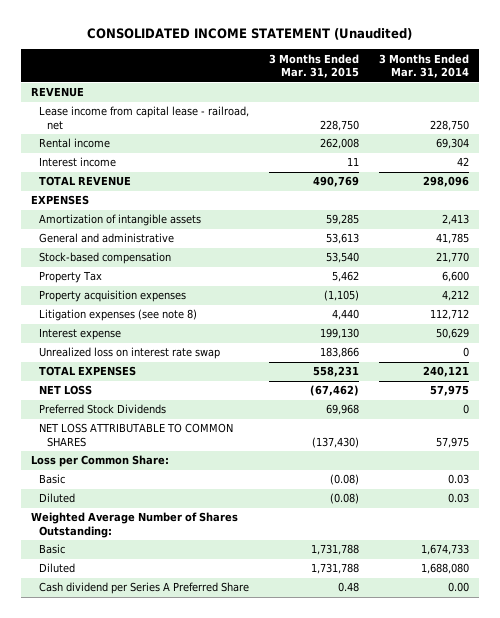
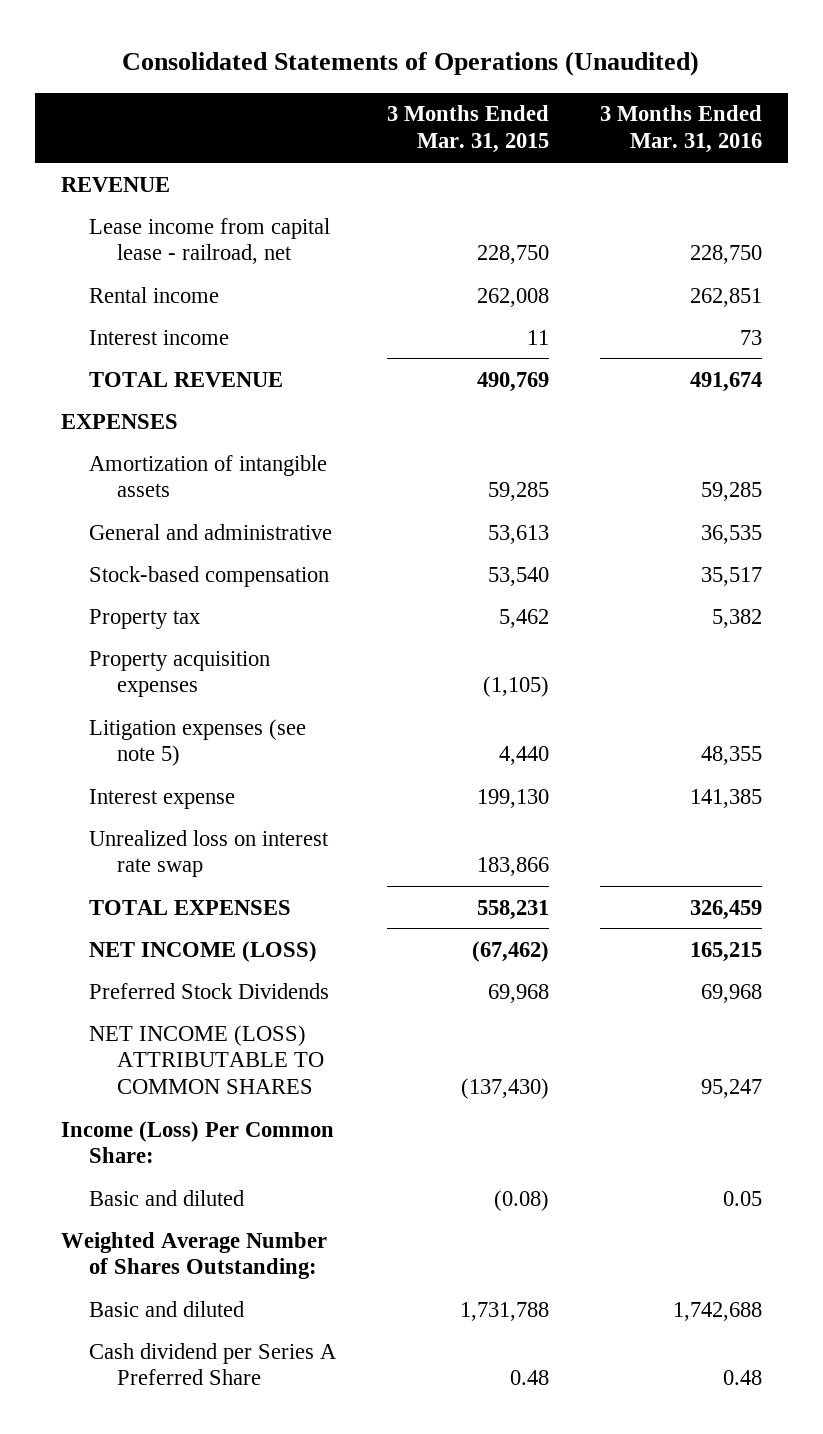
- CONSOLIDATED INCOME STATEMENT (Unaudited)
+ Consolidated Statements of Operations (Unaudited)
- | 3 Months Ended Mar. 31, 2015 | 3 Months Ended Mar. 31, 2014
+ | 3 Months Ended Mar. 31, 2015 | 3 Months Ended Mar. 31, 2016
- Property Tax | 5,462 | 6,600
+ Property tax | 5,462 | 5,382
- Litigation expenses (see note 8) | 4,440 | 112,712
+ Litigation expenses (see note 5) | 4,440 | 48,355
- NET LOSS | (67,462) | 57,975
+ NET INCOME (LOSS) | (67,462) | 165,215
- NET LOSS ATTRIBUTABLE TO COMMON SHARES | (137,430) | 57,975
- Loss per Common Share:
- Basic | (0.08) | 0.03
- Diluted | (0.08) | 0.03
+ NET INCOME (LOSS) ATTRIBUTABLE TO COMMON SHARES | (137,430) | 95,247
+ Income (Loss) Per Common Share:
+ Basic and diluted | (0.08) | 0.05
- Basic | 1,731,788 | 1,674,733
- Diluted | 1,731,788 | 1,688,080
+ Basic and diluted | 1,731,788 | 1,742,688

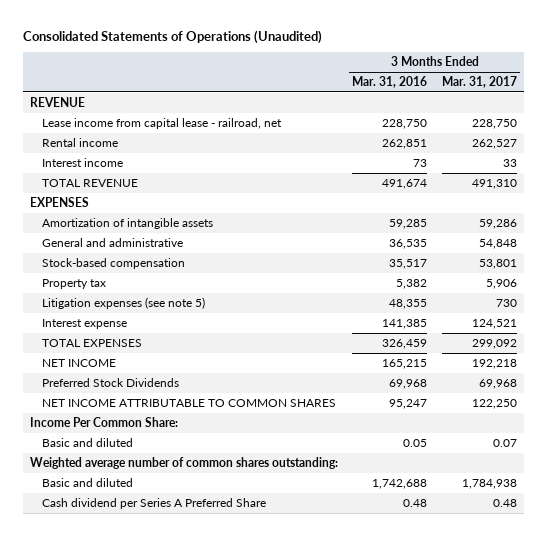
- | 3 Months Ended Mar. 31, 2015 | 3 Months Ended Mar. 31, 2016
+ | 3 Months Ended Mar. 31, 2016 | 3 Months Ended Mar. 31, 2017
- Property acquisition expenses | (1,105) |
- Unrealized loss on interest rate swap | 183,866 |
- NET INCOME (LOSS) | (67,462) | 165,215
+ NET INCOME | 165,215 | 192,218
- NET INCOME (LOSS) ATTRIBUTABLE TO COMMON SHARES | (137,430) | 95,247
- Income (Loss) Per Common Share:
+ NET INCOME ATTRIBUTABLE TO COMMON SHARES | 95,247 | 122,250
+ Income Per Common Share:
- Weighted Average Number of Shares Outstanding:
+ Weighted average number of common shares outstanding:

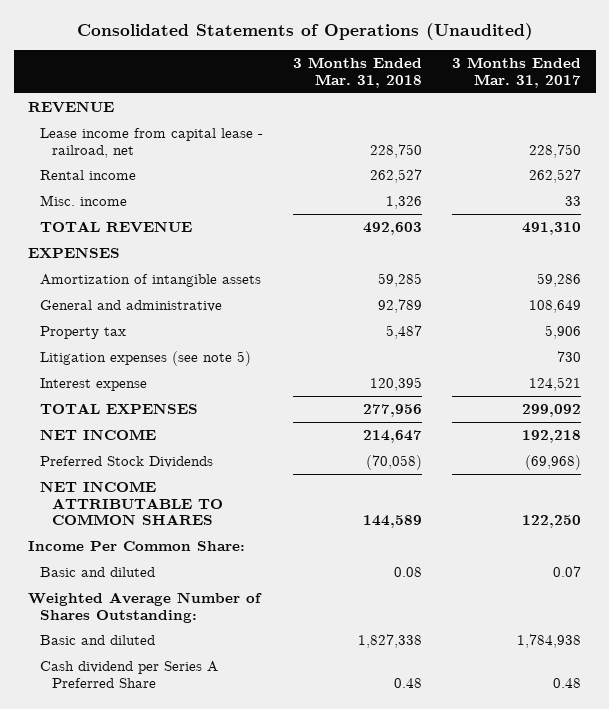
- | 3 Months Ended Mar. 31, 2016 | 3 Months Ended Mar. 31, 2017
+ | 3 Months Ended Mar. 31, 2018 | 3 Months Ended Mar. 31, 2017
- Interest income | 73 | 33
+ Misc. income | 1,326 | 33
- General and administrative | 36,535 | 54,848
- Stock-based compensation | 35,517 | 53,801
+ General and administrative | 92,789 | 108,649
- Preferred Stock Dividends | 69,968 | 69,968
+ Preferred Stock Dividends | (70,058) | (69,968)
- Weighted average number of common shares outstanding:
+ Weighted Average Number of Shares Outstanding:

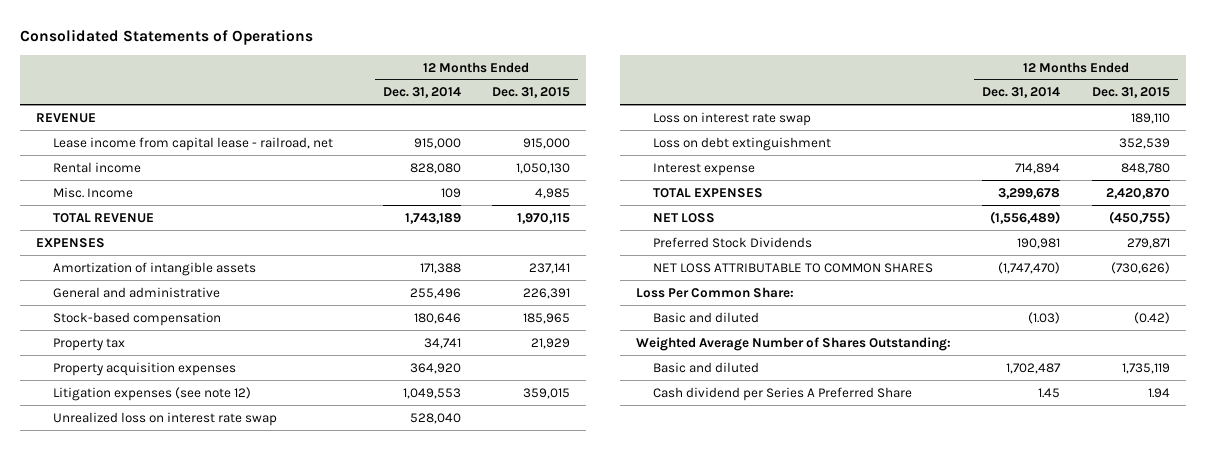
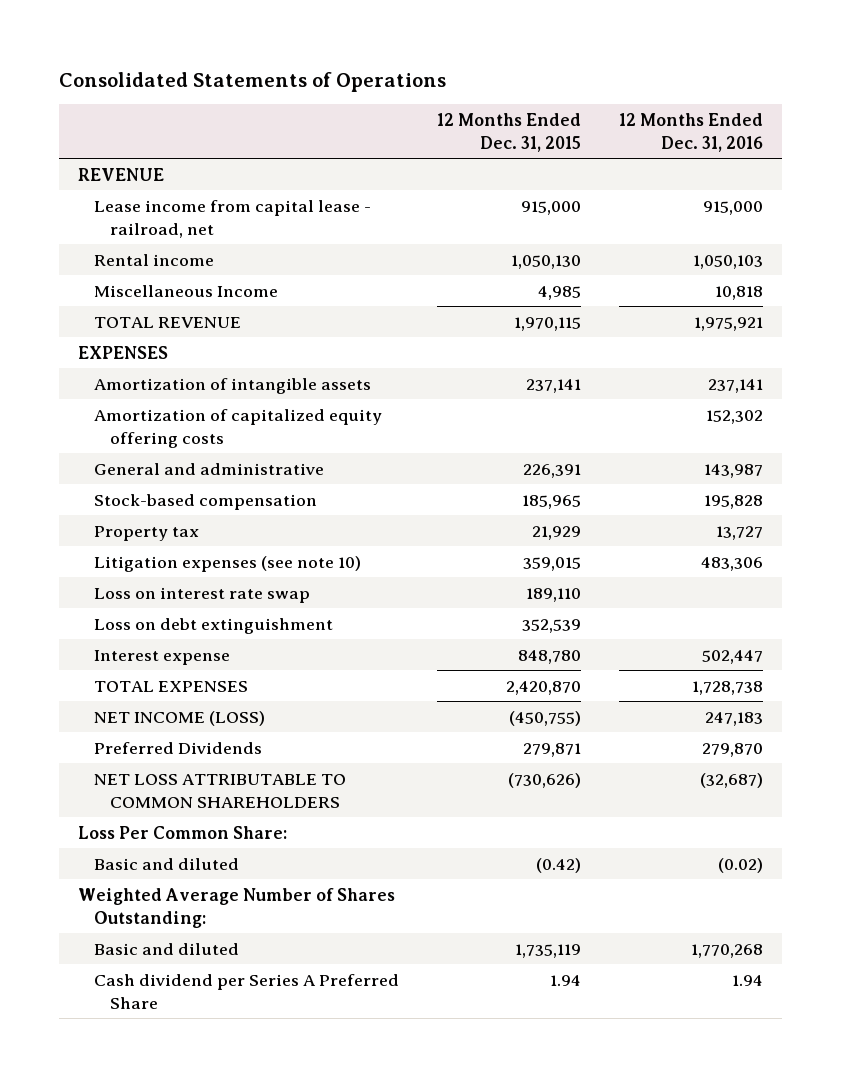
- | 12 Months Ended Dec. 31, 2014 | 12 Months Ended Dec. 31, 2015
+ | 12 Months Ended Dec. 31, 2015 | 12 Months Ended Dec. 31, 2016
- Misc. Income | 109 | 4,985
+ Miscellaneous Income | 4,985 | 10,818
+ Amortization of capitalized equity offering costs | | 152,302
- Property acquisition expenses | 364,920 |
- Litigation expenses (see note 12) | 1,049,553 | 359,015
- Unrealized loss on interest rate swap | 528,040 |
+ Litigation expenses (see note 10) | 359,015 | 483,306
- NET LOSS | (1,556,489) | (450,755)
- Preferred Stock Dividends | 190,981 | 279,871
- NET LOSS ATTRIBUTABLE TO COMMON SHARES | (1,747,470) | (730,626)
+ NET INCOME (LOSS) | (450,755) | 247,183
+ Preferred Dividends | 279,871 | 279,870
+ NET LOSS ATTRIBUTABLE TO COMMON SHAREHOLDERS | (730,626) | (32,687)

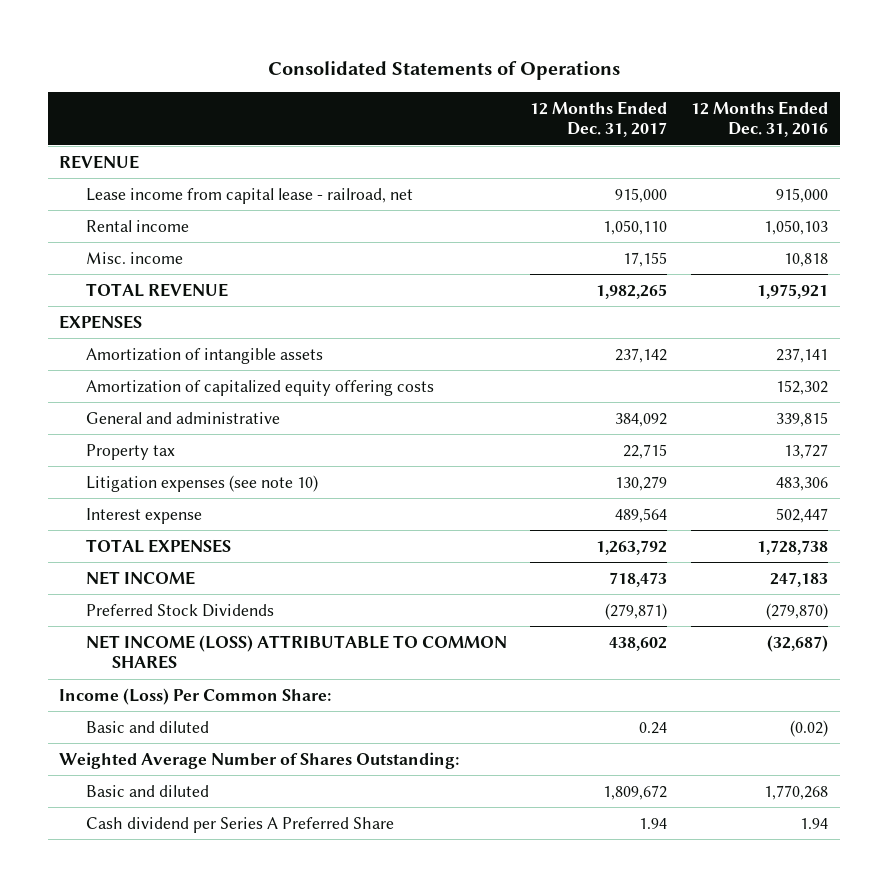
- | 12 Months Ended Dec. 31, 2015 | 12 Months Ended Dec. 31, 2016
+ | 12 Months Ended Dec. 31, 2017 | 12 Months Ended Dec. 31, 2016
- Miscellaneous Income | 4,985 | 10,818
+ Misc. income | 17,155 | 10,818
- General and administrative | 226,391 | 143,987
- Stock-based compensation | 185,965 | 195,828
+ General and administrative | 384,092 | 339,815
- Loss on interest rate swap | 189,110 |
- Loss on debt extinguishment | 352,539 |
- NET INCOME (LOSS) | (450,755) | 247,183
- Preferred Dividends | 279,871 | 279,870
- NET LOSS ATTRIBUTABLE TO COMMON SHAREHOLDERS | (730,626) | (32,687)
- Loss Per Common Share:
+ NET INCOME | 718,473 | 247,183
+ Preferred Stock Dividends | (279,871) | (279,870)
+ NET INCOME (LOSS) ATTRIBUTABLE TO COMMON SHARES | 438,602 | (32,687)
+ Income (Loss) Per Common Share:

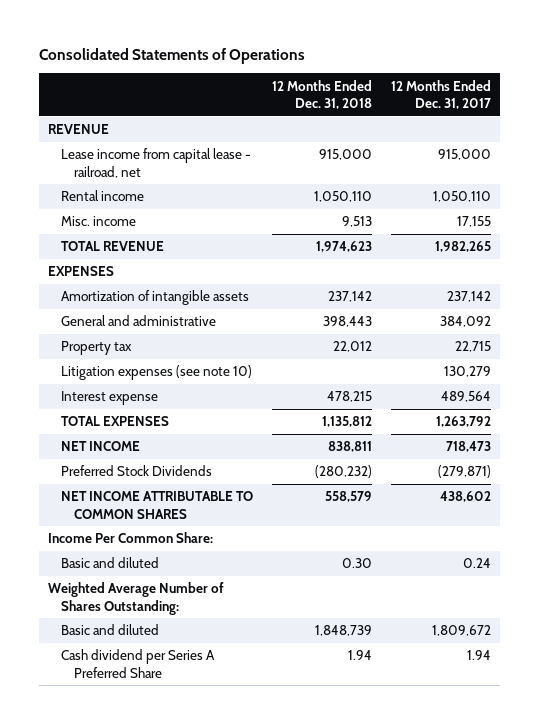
- | 12 Months Ended Dec. 31, 2017 | 12 Months Ended Dec. 31, 2016
+ | 12 Months Ended Dec. 31, 2018 | 12 Months Ended Dec. 31, 2017
- Amortization of capitalized equity offering costs | | 152,302
- NET INCOME (LOSS) ATTRIBUTABLE TO COMMON SHARES | 438,602 | (32,687)
- Income (Loss) Per Common Share:
+ NET INCOME ATTRIBUTABLE TO COMMON SHARES | 558,579 | 438,602
+ Income Per Common Share:

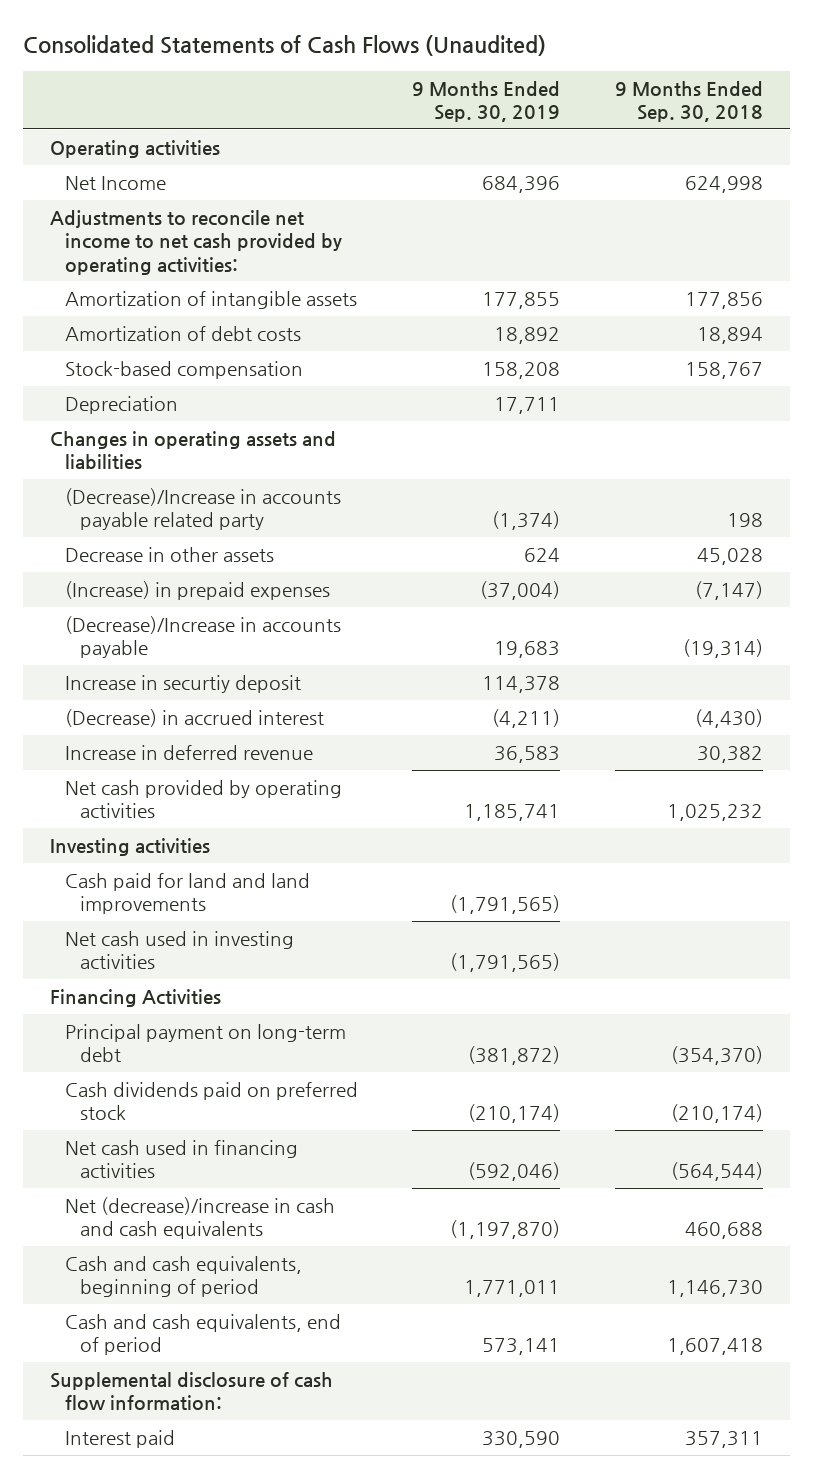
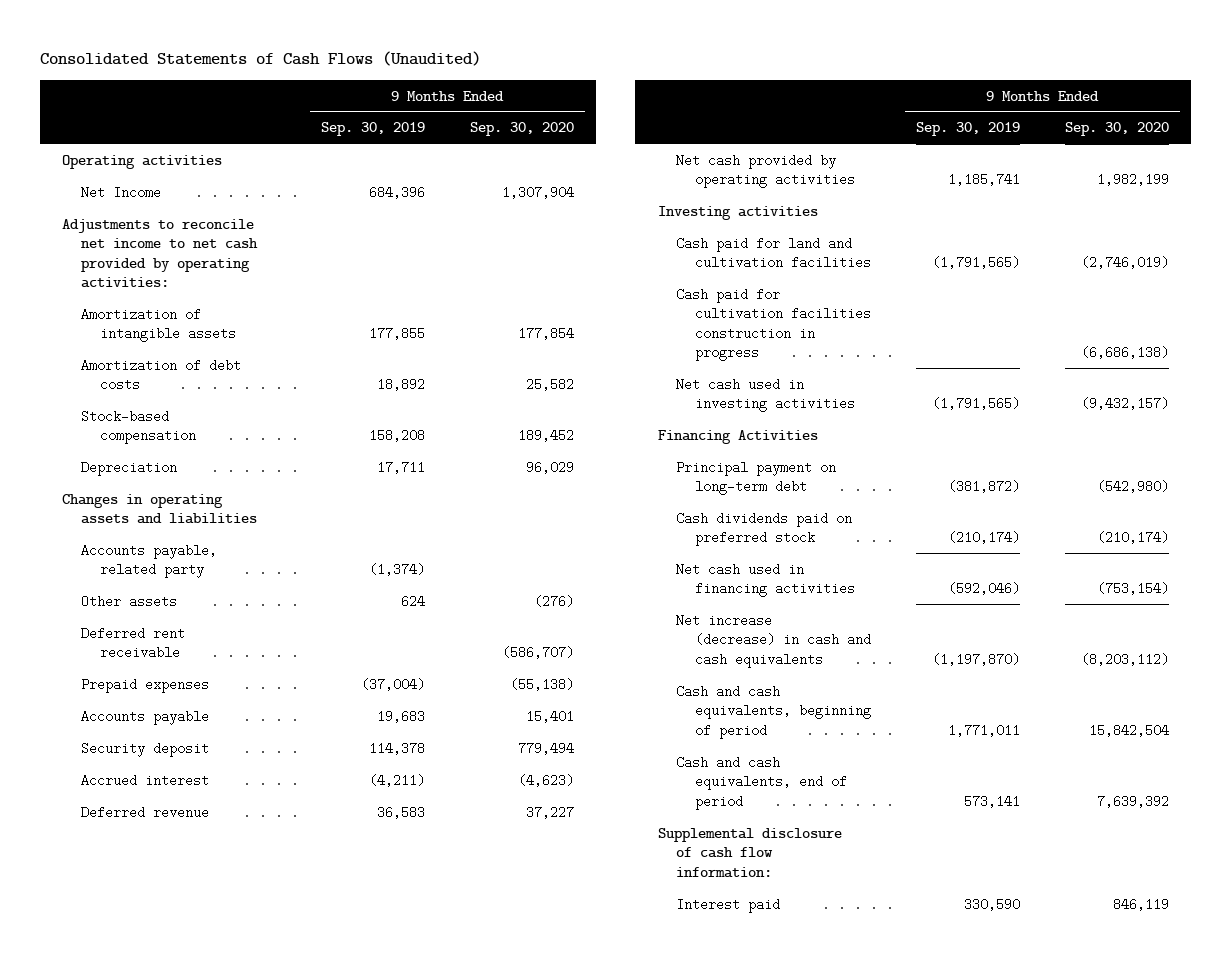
- | 9 Months Ended Sep. 30, 2019 | 9 Months Ended Sep. 30, 2018
+ | 9 Months Ended Sep. 30, 2019 | 9 Months Ended Sep. 30, 2020
- (Decrease)/Increase in accounts payable related party | (1,374) | 198
- Decrease in other assets | 624 | 45,028
- (Increase) in prepaid expenses | (37,004) | (7,147)
- (Decrease)/Increase in accounts payable | 19,683 | (19,314)
- Increase in securtiy deposit | 114,378 |
- (Decrease) in accrued interest | (4,211) | (4,430)
- Increase in deferred revenue | 36,583 | 30,382
+ Accounts payable, related party | (1,374) |
+ Other assets | 624 | (276)
+ Deferred rent receivable | | (586,707)
+ Prepaid expenses | (37,004) | (55,138)
+ Accounts payable | 19,683 | 15,401
+ Security deposit | 114,378 | 779,494
+ Accrued interest | (4,211) | (4,623)
+ Deferred revenue | 36,583 | 37,227
- Cash paid for land and land improvements | (1,791,565) |
+ Cash paid for land and cultivation facilities | (1,791,565) | (2,746,019)
+ Cash paid for cultivation facilities construction in progress | | (6,686,138)
- Net (decrease)/increase in cash and cash equivalents | (1,197,870) | 460,688
+ Net increase (decrease) in cash and cash equivalents | (1,197,870) | (8,203,112)

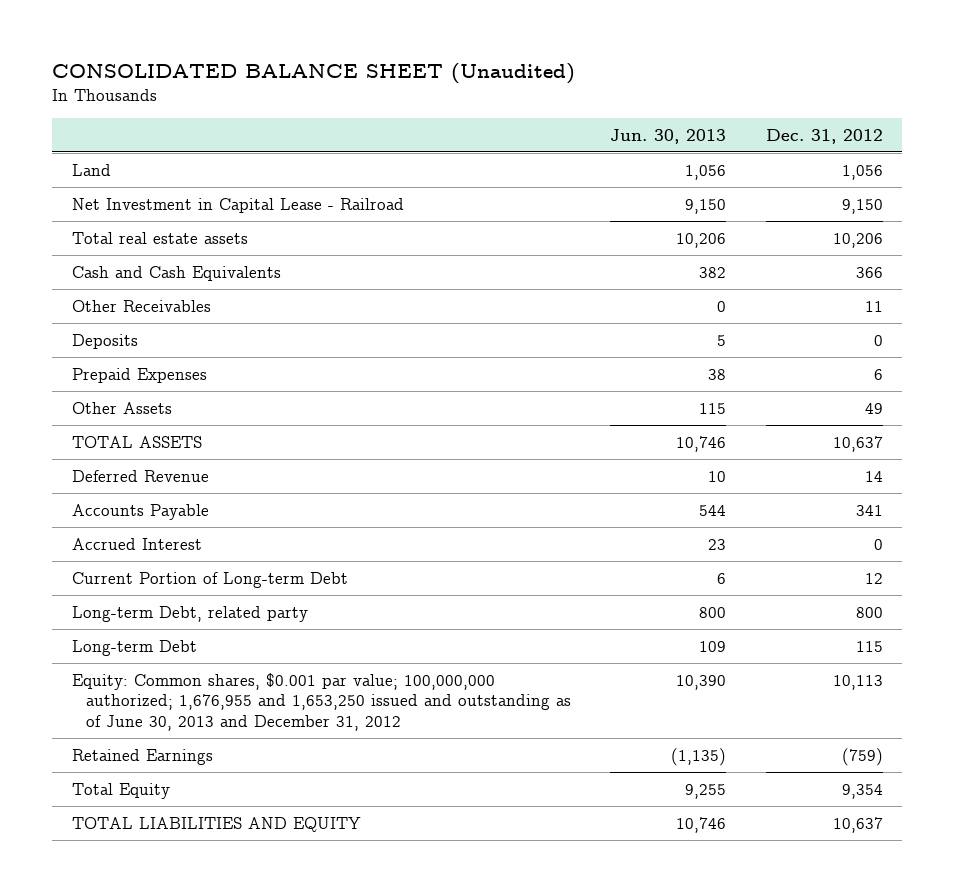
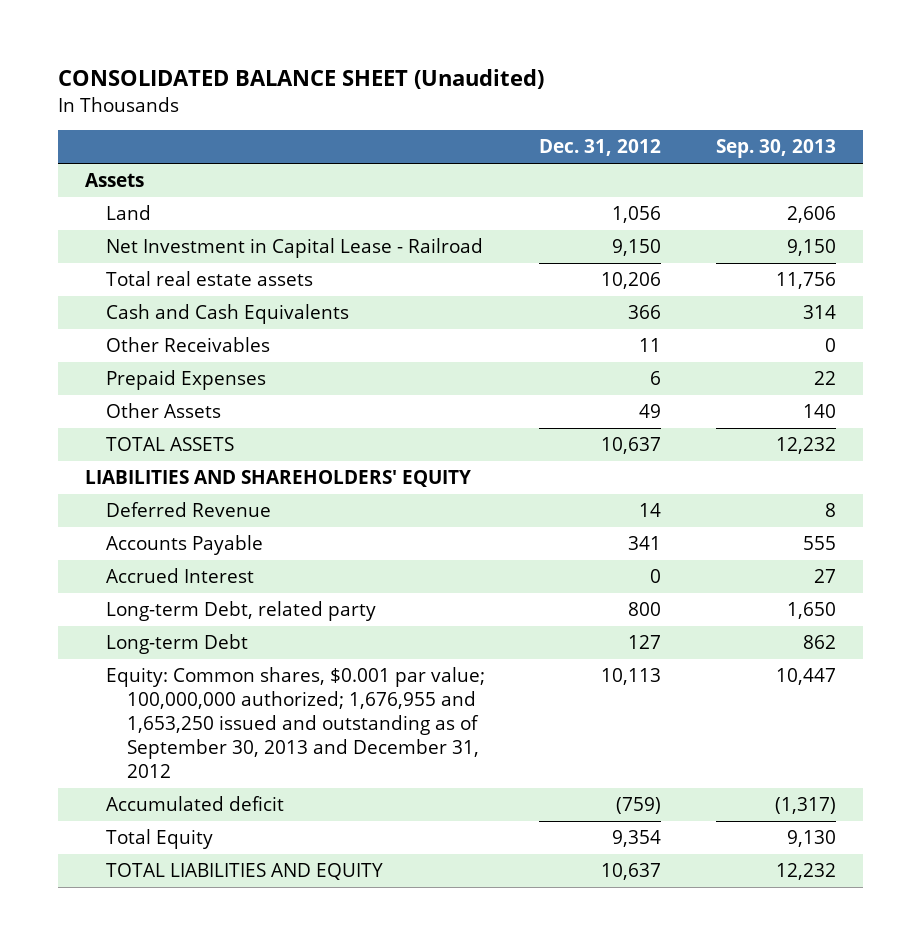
- | Jun. 30, 2013 | Dec. 31, 2012
+ | Dec. 31, 2012 | Sep. 30, 2013
+ Assets
- Deposits | 5 | 0
+ LIABILITIES AND SHAREHOLDERS' EQUITY
- Current Portion of Long-term Debt | 6 | 12
- Long-term Debt | 109 | 115
- Equity: Common shares, $0.001 par value; 100,000,000 authorized; 1,676,955 and 1,653,250 issued and outstanding as of June 30, 2013 and December 31, 2012 | 10,390 | 10,113
- Retained Earnings | (1,135) | (759)
+ Long-term Debt | 127 | 862
+ Equity: Common shares, $0.001 par value; 100,000,000 authorized; 1,676,955 and 1,653,250 issued and outstanding as of September 30, 2013 and December 31, 2012 | 10,113 | 10,447
+ Accumulated deficit | (759) | (1,317)

